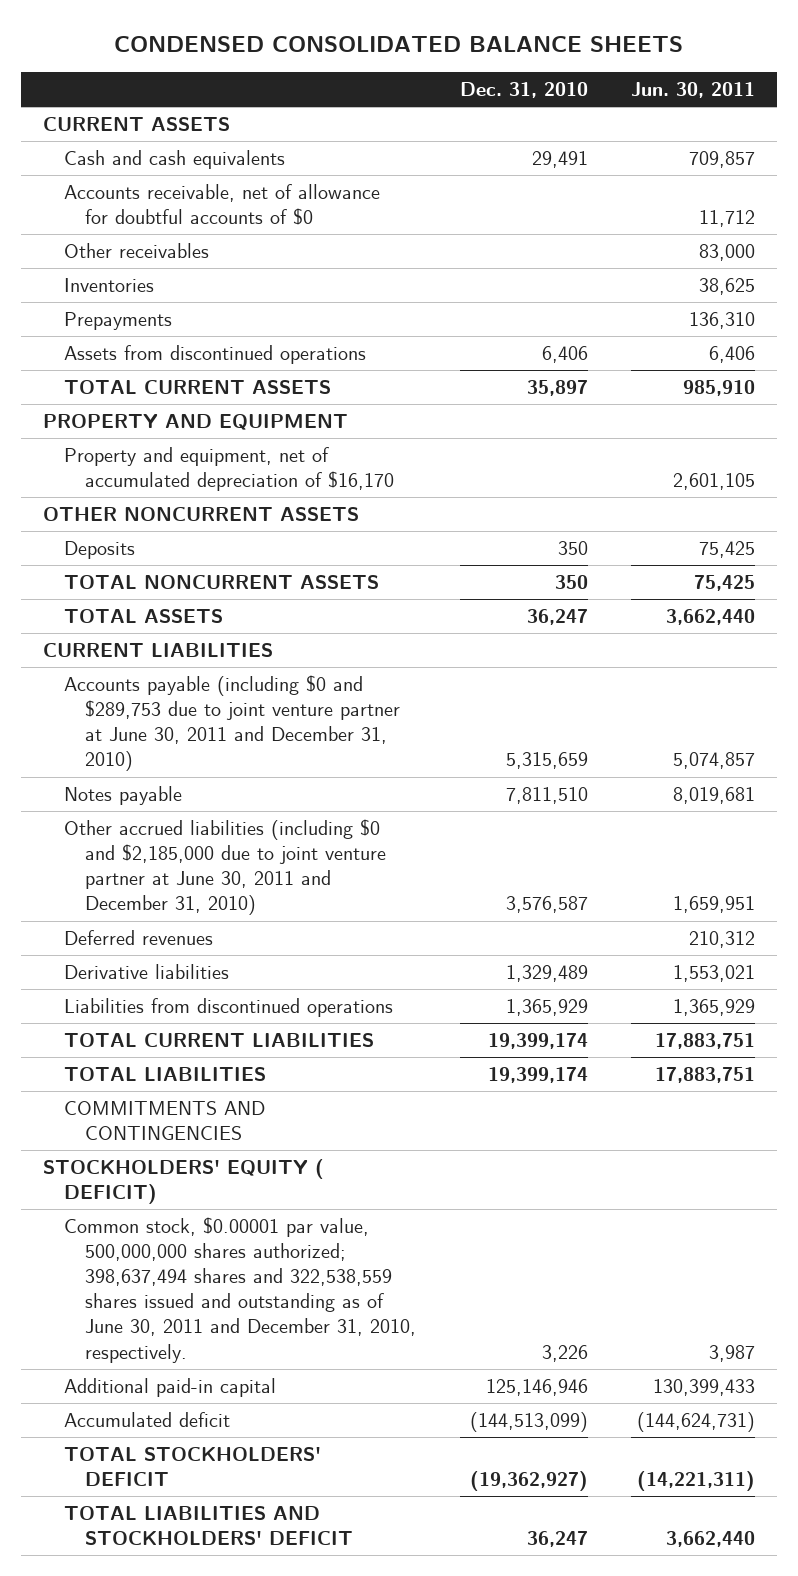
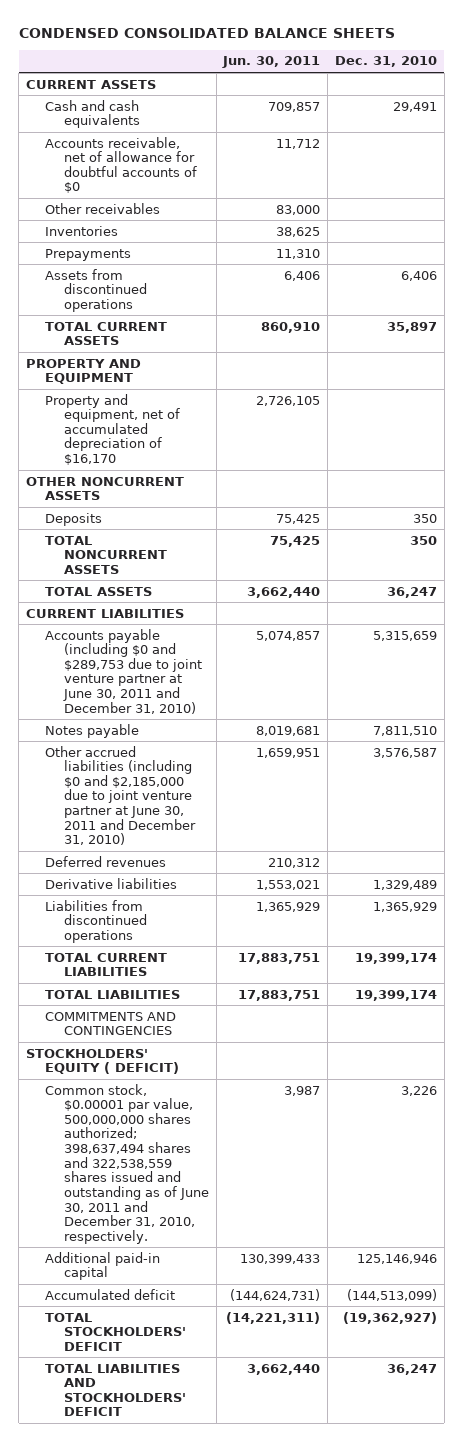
- | Dec. 31, 2010 | Jun. 30, 2011
+ | Jun. 30, 2011 | Dec. 31, 2010
- Prepayments | | 136,310
+ Prepayments | 11,310 |
- TOTAL CURRENT ASSETS | 35,897 | 985,910
+ TOTAL CURRENT ASSETS | 860,910 | 35,897
- Property and equipment, net of accumulated depreciation of $16,170 | | 2,601,105
+ Property and equipment, net of accumulated depreciation of $16,170 | 2,726,105 |

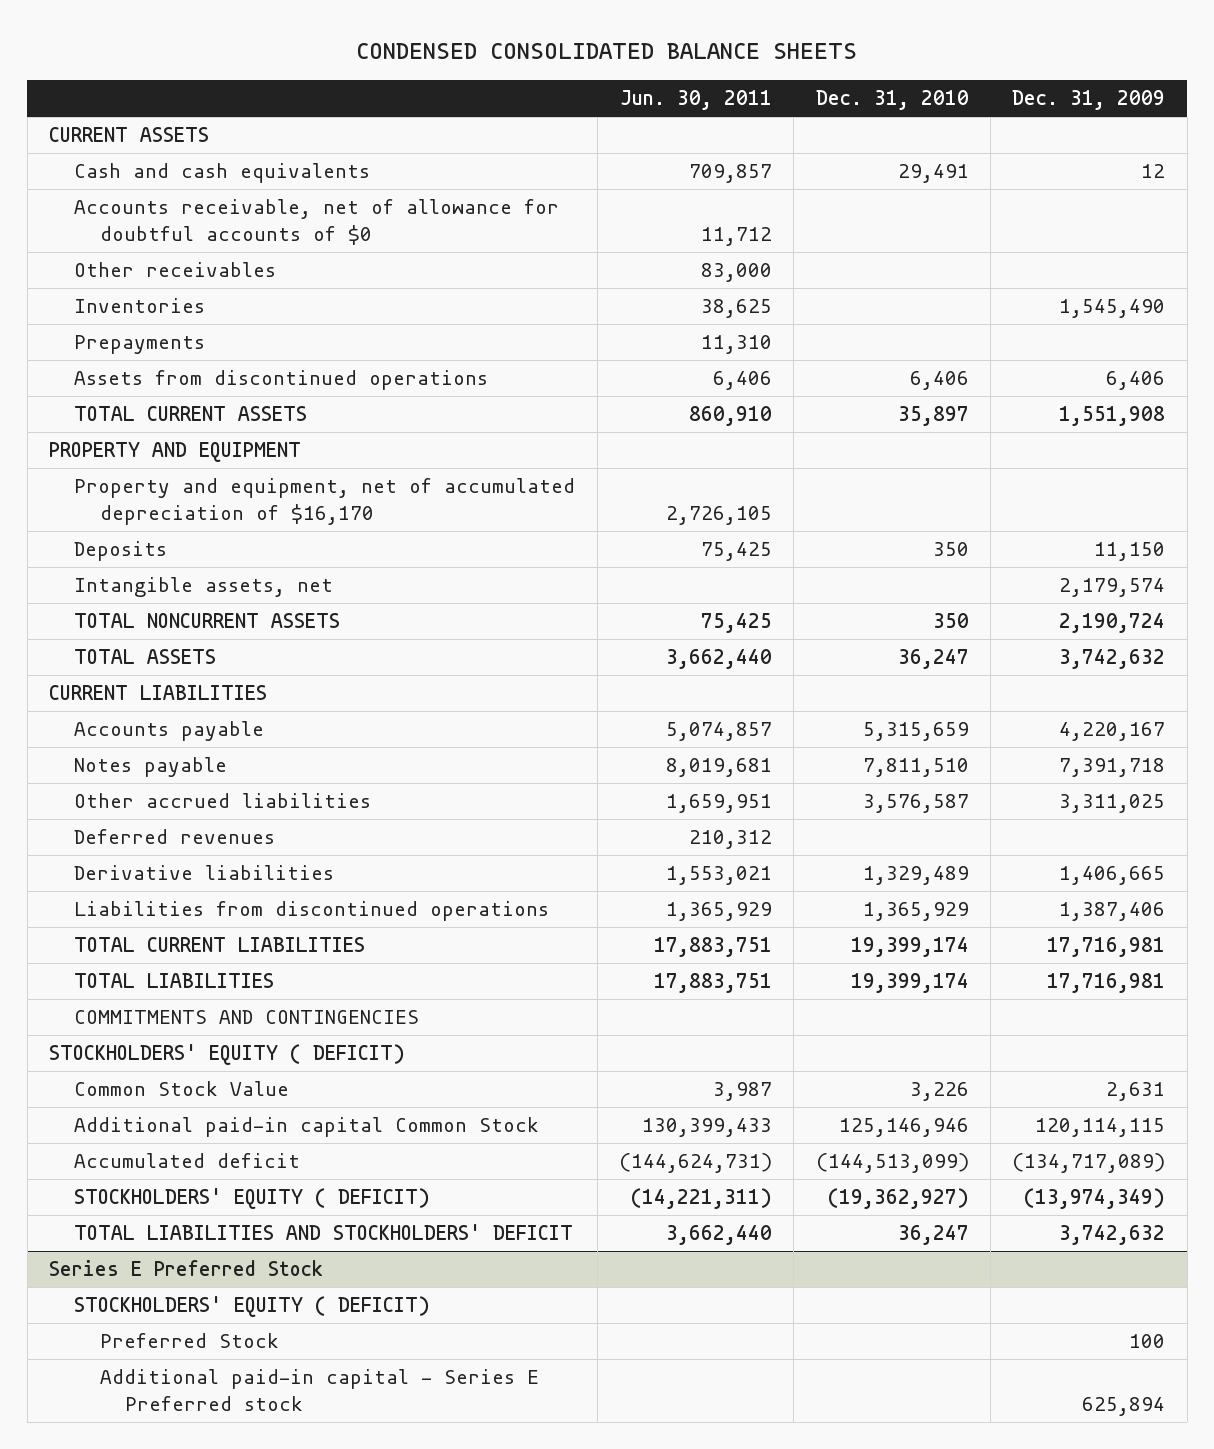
- | Jun. 30, 2011 | Dec. 31, 2010
+ | Jun. 30, 2011 | Dec. 31, 2010 | Dec. 31, 2009
- OTHER NONCURRENT ASSETS
+ Intangible assets, net | | | 2,179,574
- Accounts payable (including $0 and $289,753 due to joint venture partner at June 30, 2011 and December 31, 2010) | 5,074,857 | 5,315,659
+ Accounts payable | 5,074,857 | 5,315,659 | 4,220,167
- Other accrued liabilities (including $0 and $2,185,000 due to joint venture partner at June 30, 2011 and December 31, 2010) | 1,659,951 | 3,576,587
+ Other accrued liabilities | 1,659,951 | 3,576,587 | 3,311,025
- Common stock, $0.00001 par value, 500,000,000 shares authorized; 398,637,494 shares and 322,538,559 shares issued and outstanding as of June 30, 2011 and December 31, 2010, respectively. | 3,987 | 3,226
- Additional paid-in capital | 130,399,433 | 125,146,946
+ Common Stock Value | 3,987 | 3,226 | 2,631
+ Additional paid-in capital Common Stock | 130,399,433 | 125,146,946 | 120,114,115
- TOTAL STOCKHOLDERS' DEFICIT | (14,221,311) | (19,362,927)
+ STOCKHOLDERS' EQUITY ( DEFICIT) | (14,221,311) | (19,362,927) | (13,974,349)
+ Series E Preferred Stock
+ STOCKHOLDERS' EQUITY ( DEFICIT)
+ Preferred Stock | | | 100
+ Additional paid-in capital - Series E Preferred stock | | | 625,894

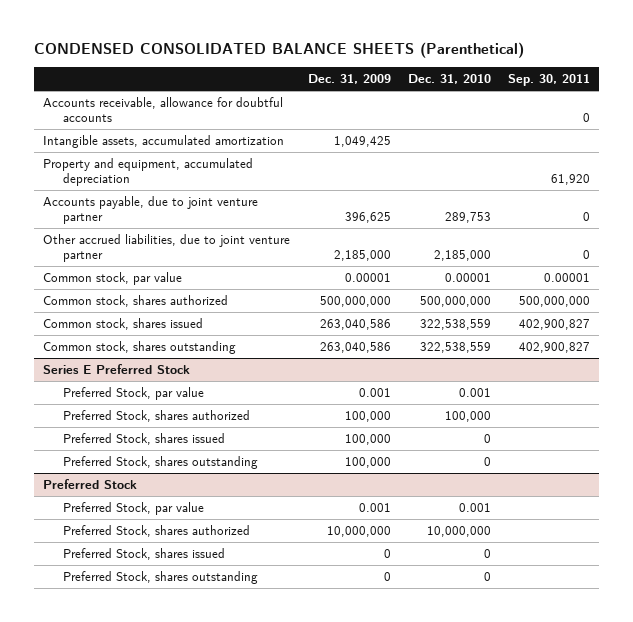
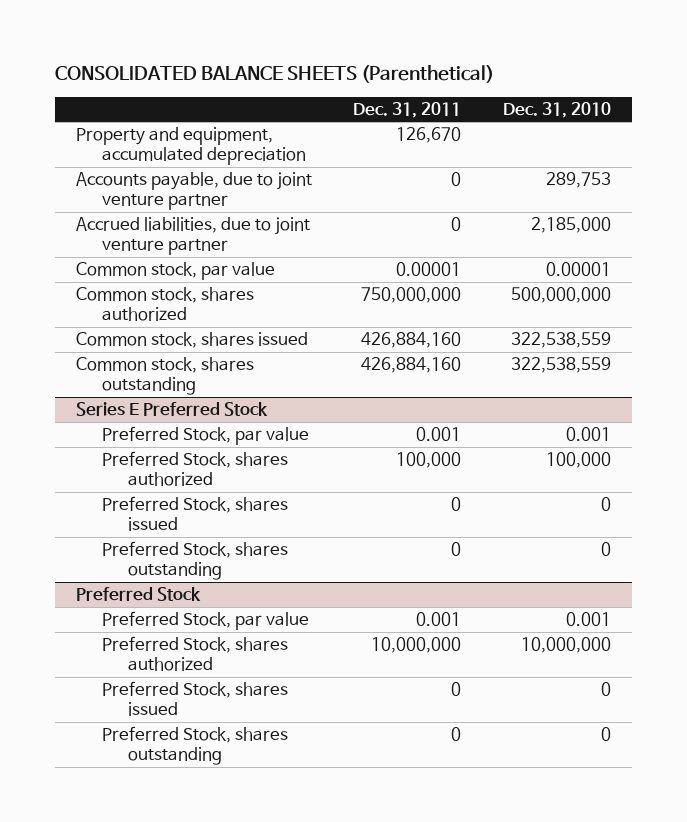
- CONDENSED CONSOLIDATED BALANCE SHEETS (Parenthetical)
+ CONSOLIDATED BALANCE SHEETS (Parenthetical)
- | Dec. 31, 2009 | Dec. 31, 2010 | Sep. 30, 2011
+ | Dec. 31, 2011 | Dec. 31, 2010
- Accounts receivable, allowance for doubtful accounts | | | 0
- Intangible assets, accumulated amortization | 1,049,425 | |
- Other accrued liabilities, due to joint venture partner | 2,185,000 | 2,185,000 | 0
+ Accrued liabilities, due to joint venture partner | 0 | 2,185,000

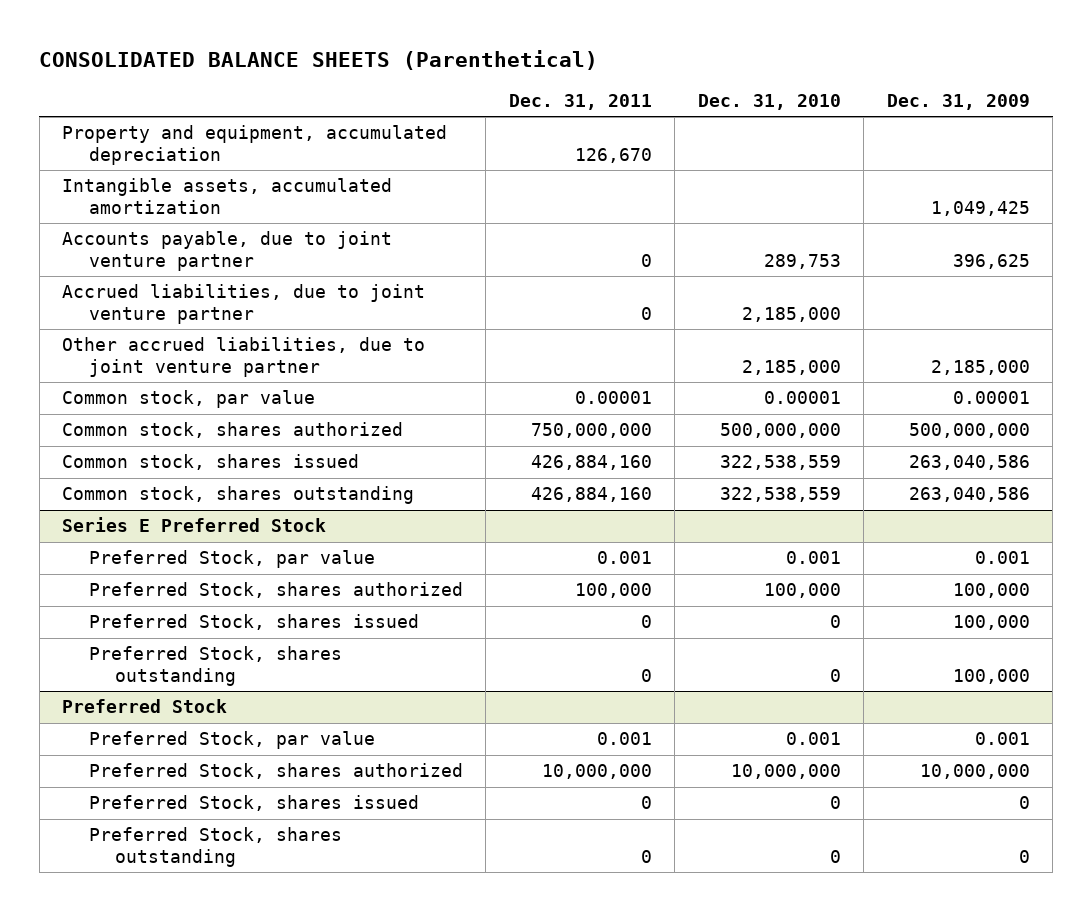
- | Dec. 31, 2011 | Dec. 31, 2010
+ | Dec. 31, 2011 | Dec. 31, 2010 | Dec. 31, 2009
+ Intangible assets, accumulated amortization | | | 1,049,425
+ Other accrued liabilities, due to joint venture partner | | 2,185,000 | 2,185,000

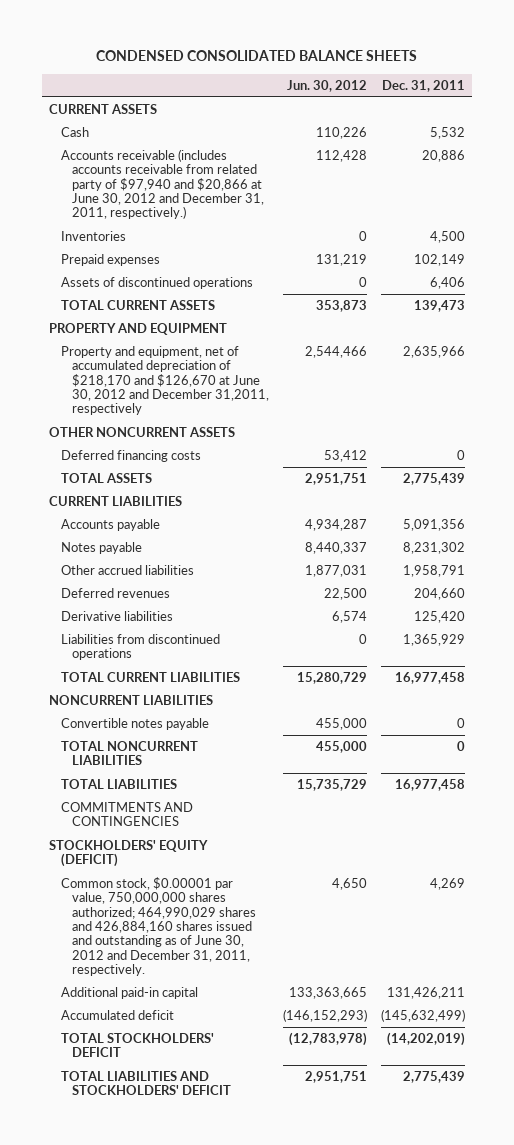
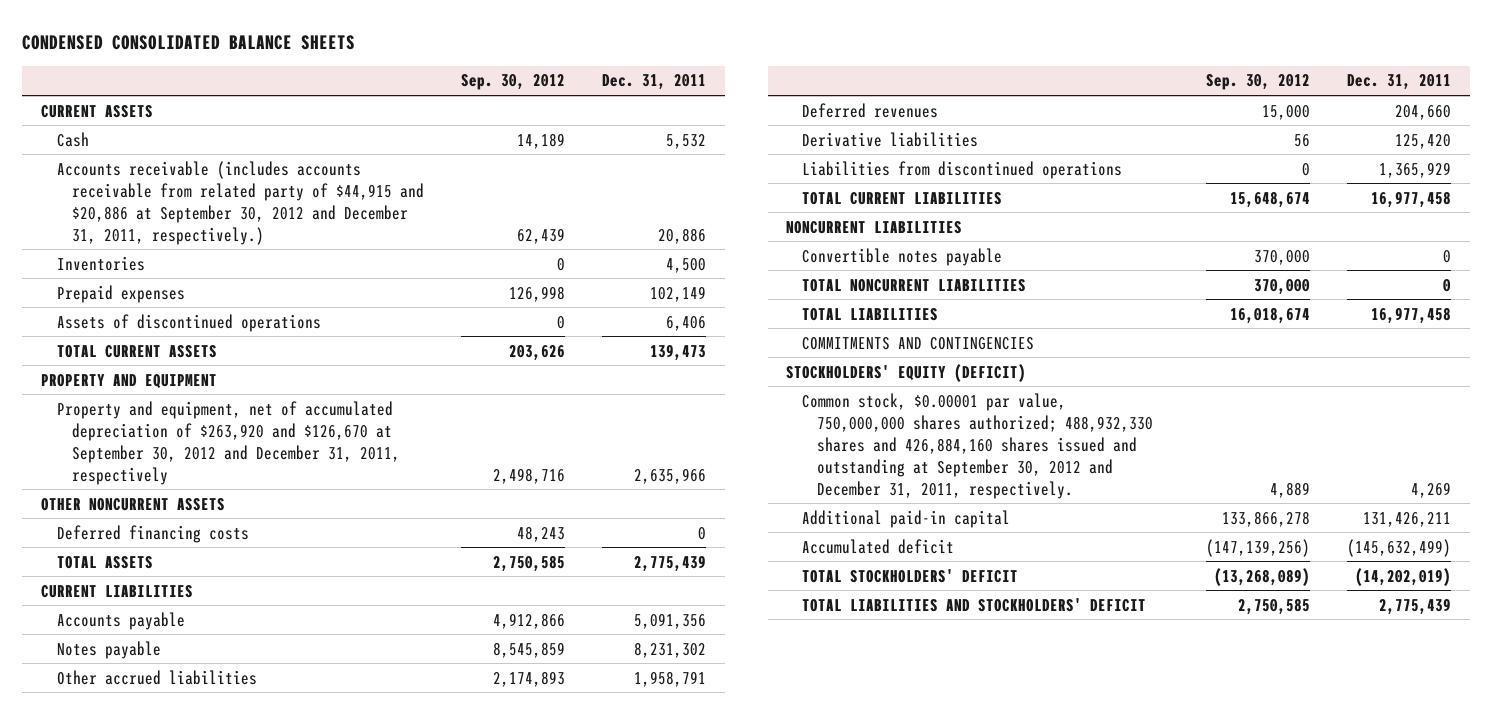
- | Jun. 30, 2012 | Dec. 31, 2011
+ | Sep. 30, 2012 | Dec. 31, 2011
- Accounts receivable (includes accounts receivable from related party of $97,940 and $20,866 at June 30, 2012 and December 31, 2011, respectively.) | 112,428 | 20,886
+ Accounts receivable (includes accounts receivable from related party of $44,915 and $20,886 at September 30, 2012 and December 31, 2011, respectively.) | 62,439 | 20,886
- Property and equipment, net of accumulated depreciation of $218,170 and $126,670 at June 30, 2012 and December 31,2011, respectively | 2,544,466 | 2,635,966
+ Property and equipment, net of accumulated depreciation of $263,920 and $126,670 at September 30, 2012 and December 31, 2011, respectively | 2,498,716 | 2,635,966
- Common stock, $0.00001 par value, 750,000,000 shares authorized; 464,990,029 shares and 426,884,160 shares issued and outstanding as of June 30, 2012 and December 31, 2011, respectively. | 4,650 | 4,269
+ Common stock, $0.00001 par value, 750,000,000 shares authorized; 488,932,330 shares and 426,884,160 shares issued and outstanding at September 30, 2012 and December 31, 2011, respectively. | 4,889 | 4,269

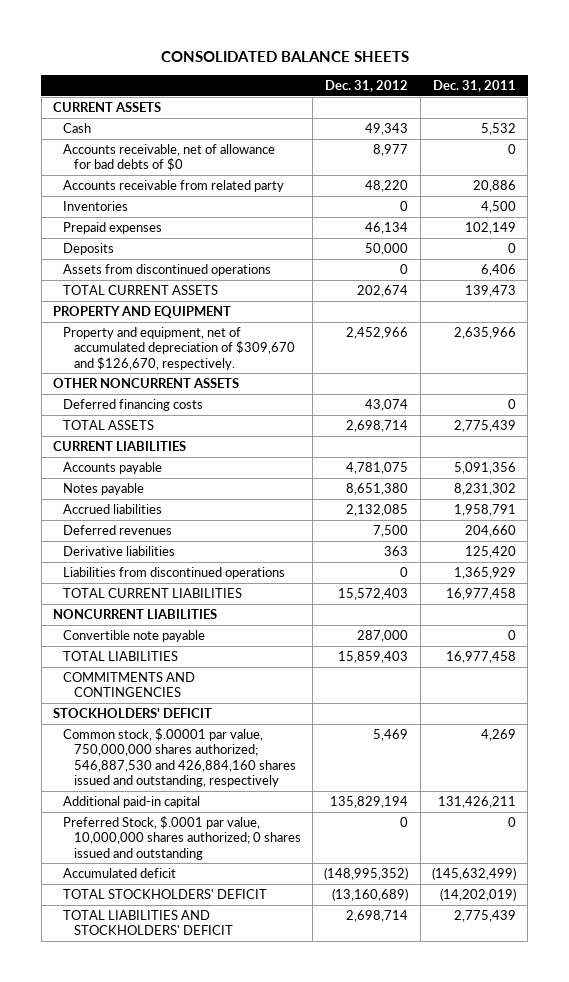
- CONDENSED CONSOLIDATED BALANCE SHEETS
+ CONSOLIDATED BALANCE SHEETS
- | Sep. 30, 2012 | Dec. 31, 2011
+ | Dec. 31, 2012 | Dec. 31, 2011
- Accounts receivable (includes accounts receivable from related party of $44,915 and $20,886 at September 30, 2012 and December 31, 2011, respectively.) | 62,439 | 20,886
+ Accounts receivable, net of allowance for bad debts of $0 | 8,977 | 0
+ Accounts receivable from related party | 48,220 | 20,886
- Assets of discontinued operations | 0 | 6,406
+ Deposits | 50,000 | 0
+ Assets from discontinued operations | 0 | 6,406
- Property and equipment, net of accumulated depreciation of $263,920 and $126,670 at September 30, 2012 and December 31, 2011, respectively | 2,498,716 | 2,635,966
+ Property and equipment, net of accumulated depreciation of $309,670 and $126,670, respectively. | 2,452,966 | 2,635,966
- Other accrued liabilities | 2,174,893 | 1,958,791
+ Accrued liabilities | 2,132,085 | 1,958,791
- Convertible notes payable | 370,000 | 0
- TOTAL NONCURRENT LIABILITIES | 370,000 | 0
+ Convertible note payable | 287,000 | 0
- STOCKHOLDERS' EQUITY (DEFICIT)
- Common stock, $0.00001 par value, 750,000,000 shares authorized; 488,932,330 shares and 426,884,160 shares issued and outstanding at September 30, 2012 and December 31, 2011, respectively. | 4,889 | 4,269
+ STOCKHOLDERS' DEFICIT
+ Common stock, $.00001 par value, 750,000,000 shares authorized; 546,887,530 and 426,884,160 shares issued and outstanding, respectively | 5,469 | 4,269
+ Preferred Stock, $.0001 par value, 10,000,000 shares authorized; 0 shares issued and outstanding | 0 | 0

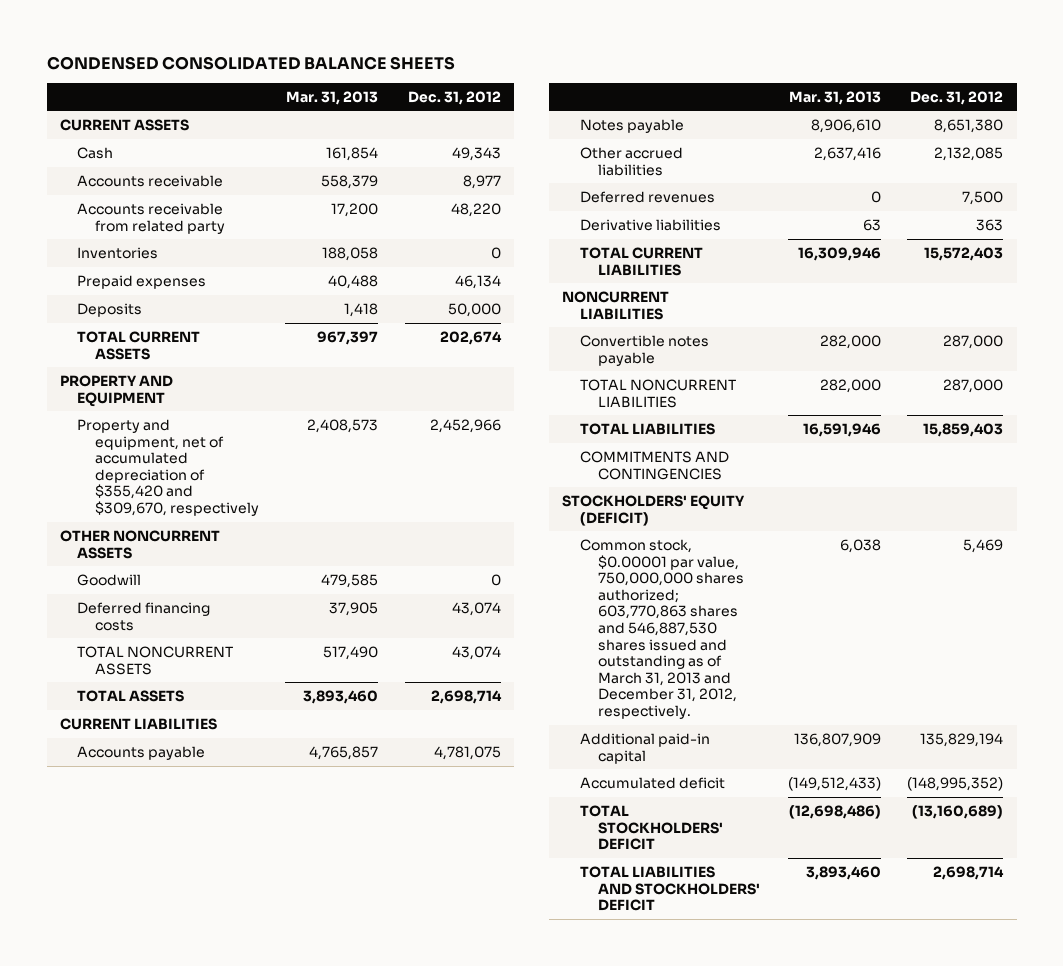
- CONSOLIDATED BALANCE SHEETS
+ CONDENSED CONSOLIDATED BALANCE SHEETS
- | Dec. 31, 2012 | Dec. 31, 2011
+ | Mar. 31, 2013 | Dec. 31, 2012
- Accounts receivable, net of allowance for bad debts of $0 | 8,977 | 0
+ Accounts receivable | 558,379 | 8,977
- Assets from discontinued operations | 0 | 6,406
- Property and equipment, net of accumulated depreciation of $309,670 and $126,670, respectively. | 2,452,966 | 2,635,966
+ Property and equipment, net of accumulated depreciation of $355,420 and $309,670, respectively | 2,408,573 | 2,452,966
+ Goodwill | 479,585 | 0
+ TOTAL NONCURRENT ASSETS | 517,490 | 43,074
- Accrued liabilities | 2,132,085 | 1,958,791
+ Other accrued liabilities | 2,637,416 | 2,132,085
- Liabilities from discontinued operations | 0 | 1,365,929
- Convertible note payable | 287,000 | 0
+ Convertible notes payable | 282,000 | 287,000
+ TOTAL NONCURRENT LIABILITIES | 282,000 | 287,000
- STOCKHOLDERS' DEFICIT
- Common stock, $.00001 par value, 750,000,000 shares authorized; 546,887,530 and 426,884,160 shares issued and outstanding, respectively | 5,469 | 4,269
+ STOCKHOLDERS' EQUITY (DEFICIT)
+ Common stock, $0.00001 par value, 750,000,000 shares authorized; 603,770,863 shares and 546,887,530 shares issued and outstanding as of March 31, 2013 and December 31, 2012, respectively. | 6,038 | 5,469
- Preferred Stock, $.0001 par value, 10,000,000 shares authorized; 0 shares issued and outstanding | 0 | 0

